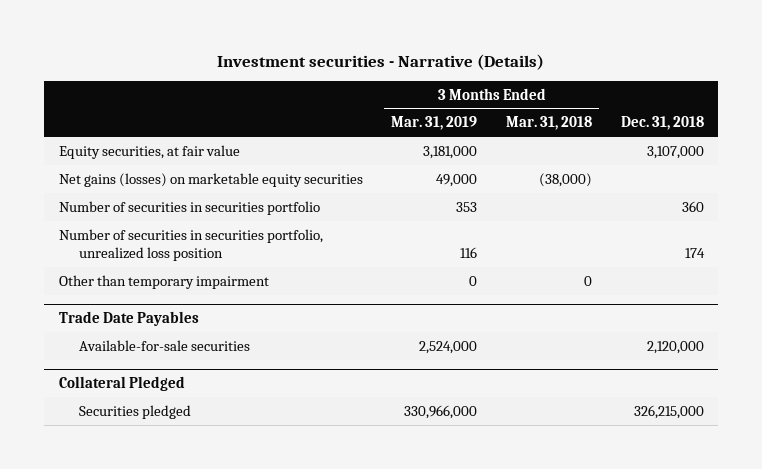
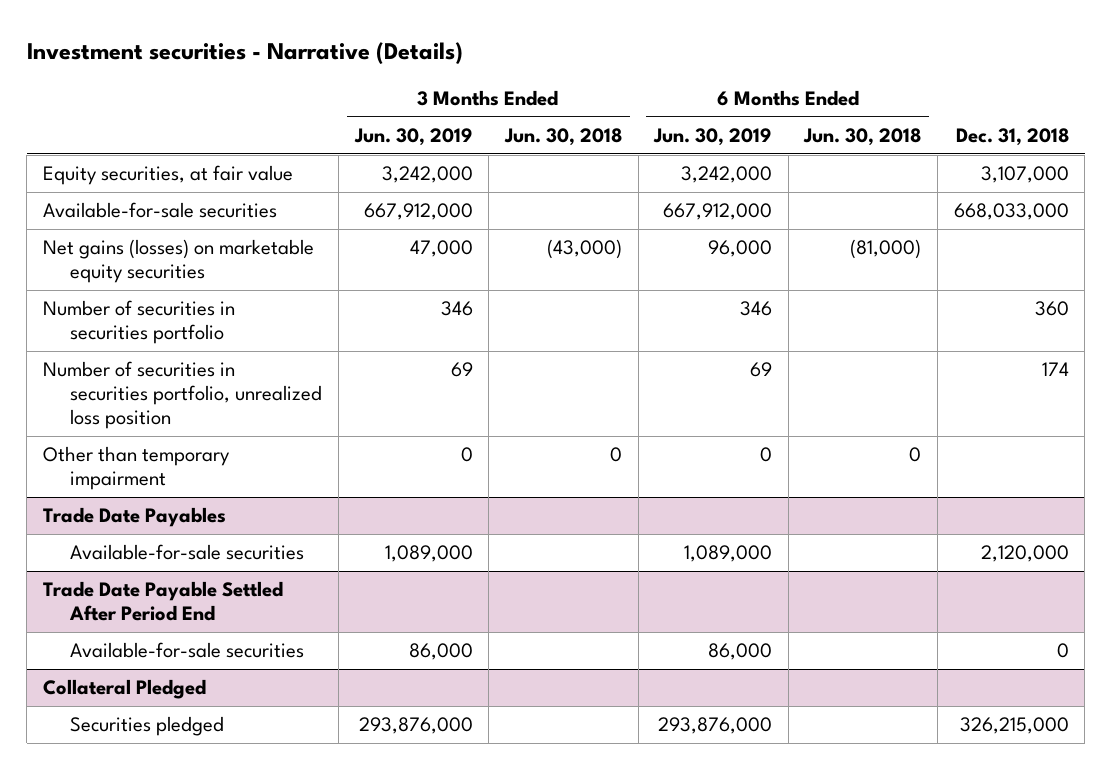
- | 3 Months Ended Mar. 31, 2019 | 3 Months Ended Mar. 31, 2018 | Dec. 31, 2018
+ | 3 Months Ended Jun. 30, 2019 | 3 Months Ended Jun. 30, 2018 | 6 Months Ended Jun. 30, 2019 | 6 Months Ended Jun. 30, 2018 | Dec. 31, 2018
+ Available-for-sale securities | 667,912,000 | | 667,912,000 | | 668,033,000
+ Trade Date Payable Settled After Period End
+ Available-for-sale securities | 86,000 | | 86,000 | | 0

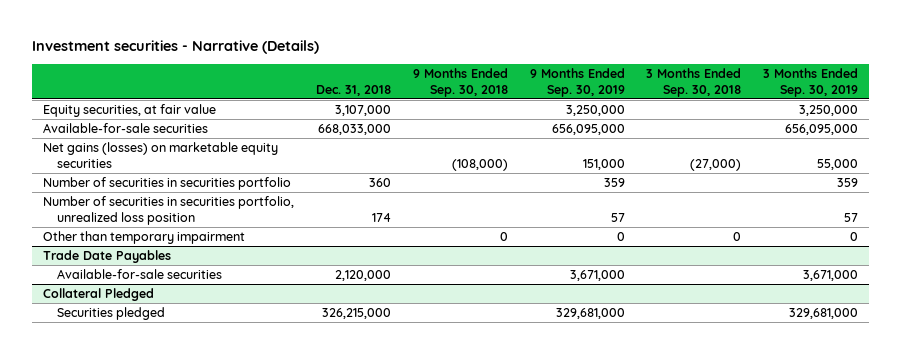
- | 3 Months Ended Jun. 30, 2019 | 3 Months Ended Jun. 30, 2018 | 6 Months Ended Jun. 30, 2019 | 6 Months Ended Jun. 30, 2018 | Dec. 31, 2018
+ | Dec. 31, 2018 | 9 Months Ended Sep. 30, 2018 | 9 Months Ended Sep. 30, 2019 | 3 Months Ended Sep. 30, 2018 | 3 Months Ended Sep. 30, 2019
- Trade Date Payable Settled After Period End
- Available-for-sale securities | 86,000 | | 86,000 | | 0

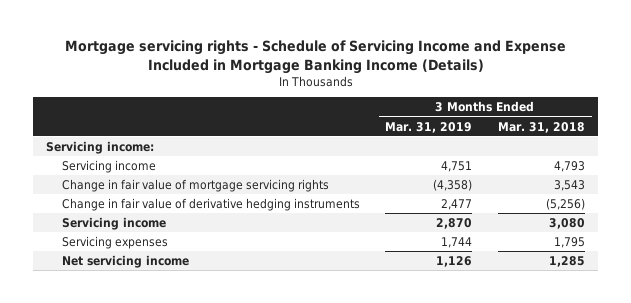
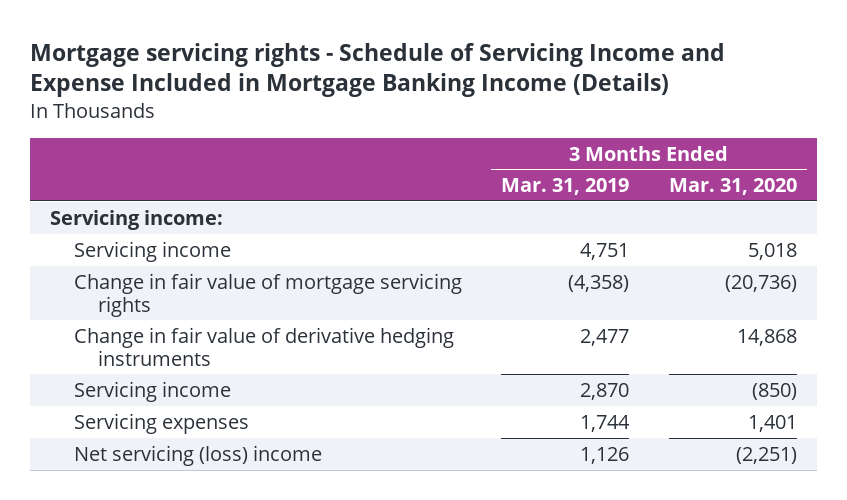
- | 3 Months Ended Mar. 31, 2019 | 3 Months Ended Mar. 31, 2018
+ | 3 Months Ended Mar. 31, 2019 | 3 Months Ended Mar. 31, 2020
- Net servicing income | 1,126 | 1,285
+ Net servicing (loss) income | 1,126 | (2,251)

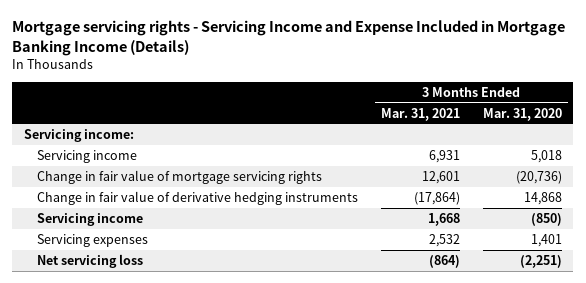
- Mortgage servicing rights - Schedule of Servicing Income and Expense Included in Mortgage Banking Income (Details)
+ Mortgage servicing rights - Servicing Income and Expense Included in Mortgage Banking Income (Details)
- | 3 Months Ended Mar. 31, 2019 | 3 Months Ended Mar. 31, 2020
+ | 3 Months Ended Mar. 31, 2021 | 3 Months Ended Mar. 31, 2020
- Net servicing (loss) income | 1,126 | (2,251)
+ Net servicing loss | (864) | (2,251)

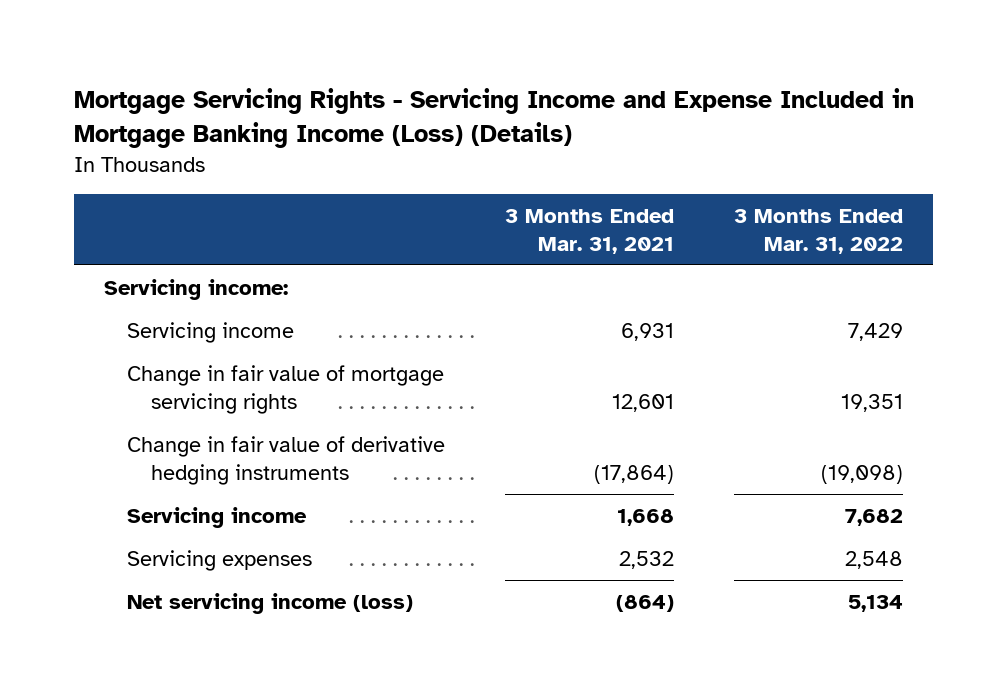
- Mortgage servicing rights - Servicing Income and Expense Included in Mortgage Banking Income (Details)
+ Mortgage Servicing Rights - Servicing Income and Expense Included in Mortgage Banking Income (Loss) (Details)
- | 3 Months Ended Mar. 31, 2021 | 3 Months Ended Mar. 31, 2020
+ | 3 Months Ended Mar. 31, 2021 | 3 Months Ended Mar. 31, 2022
- Net servicing loss | (864) | (2,251)
+ Net servicing income (loss) | (864) | 5,134

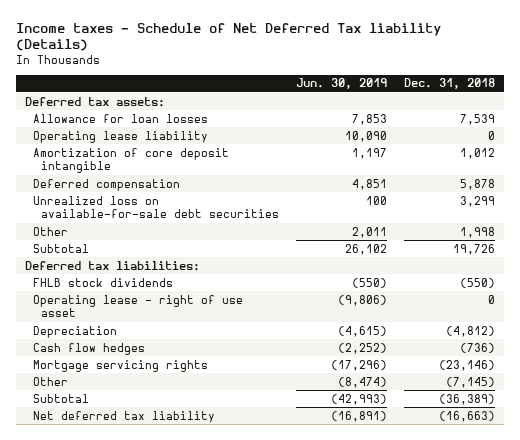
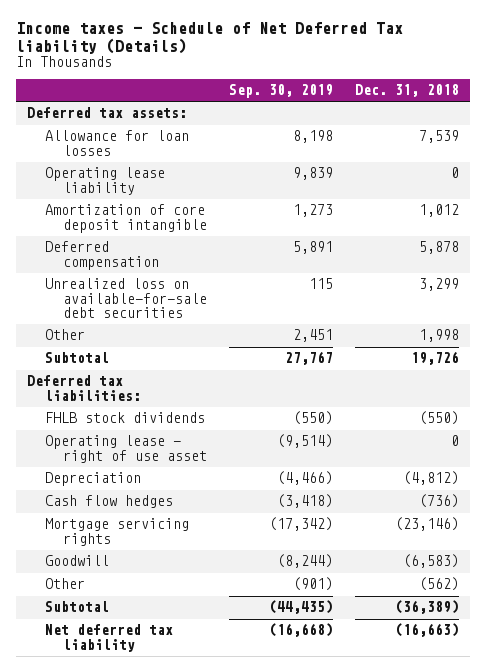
- | Jun. 30, 2019 | Dec. 31, 2018
+ | Sep. 30, 2019 | Dec. 31, 2018
- Other | (8,474) | (7,145)
+ Goodwill | (8,244) | (6,583)
+ Other | (901) | (562)

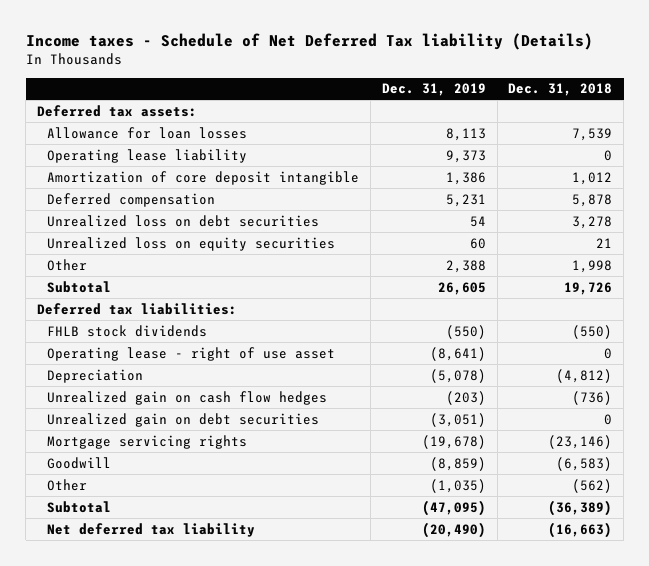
- | Sep. 30, 2019 | Dec. 31, 2018
+ | Dec. 31, 2019 | Dec. 31, 2018
- Unrealized loss on available-for-sale debt securities | 115 | 3,299
+ Unrealized loss on debt securities | 54 | 3,278
+ Unrealized loss on equity securities | 60 | 21
- Cash flow hedges | (3,418) | (736)
+ Unrealized gain on cash flow hedges | (203) | (736)
+ Unrealized gain on debt securities | (3,051) | 0

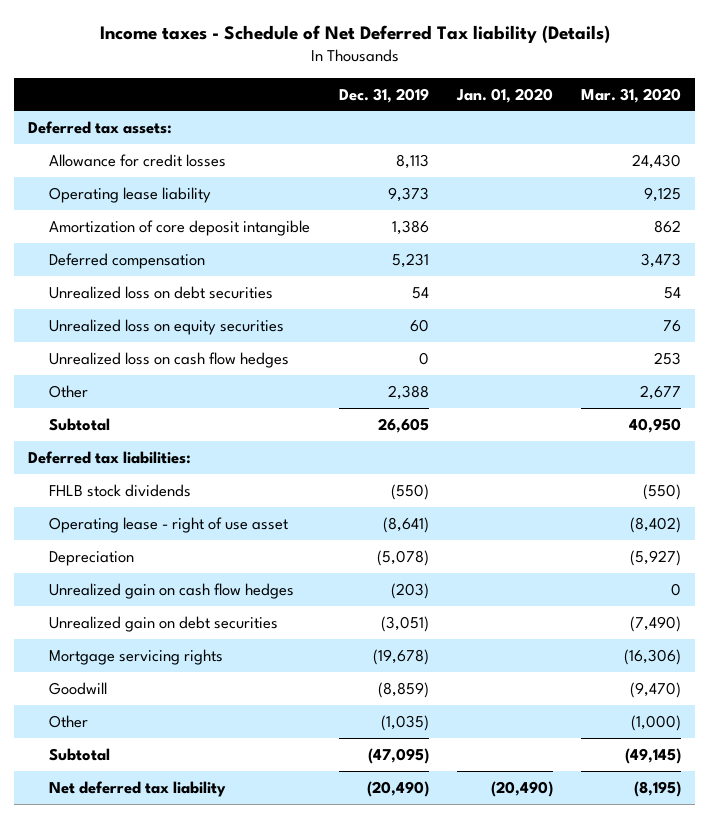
- | Dec. 31, 2019 | Dec. 31, 2018
+ | Dec. 31, 2019 | Jan. 01, 2020 | Mar. 31, 2020
- Allowance for loan losses | 8,113 | 7,539
+ Allowance for credit losses | 8,113 | | 24,430
+ Unrealized loss on cash flow hedges | 0 | | 253

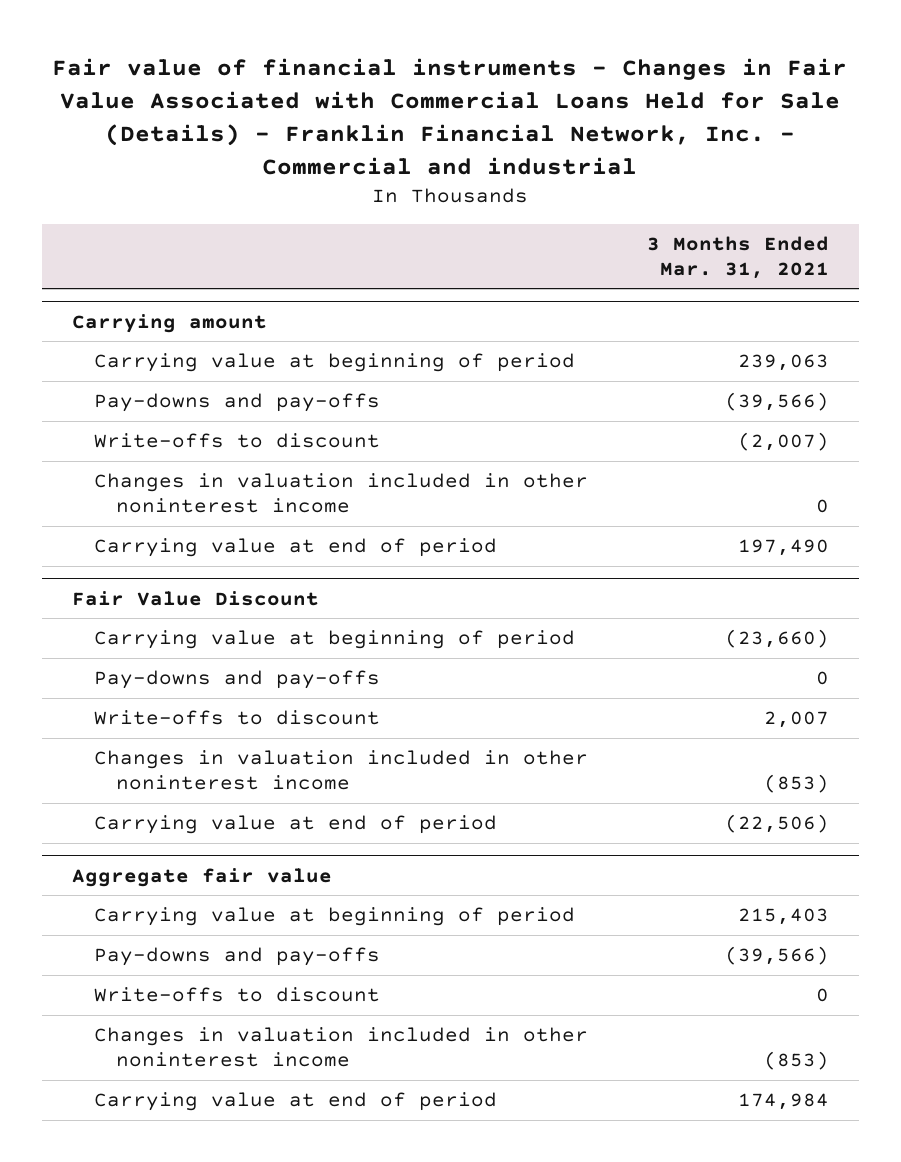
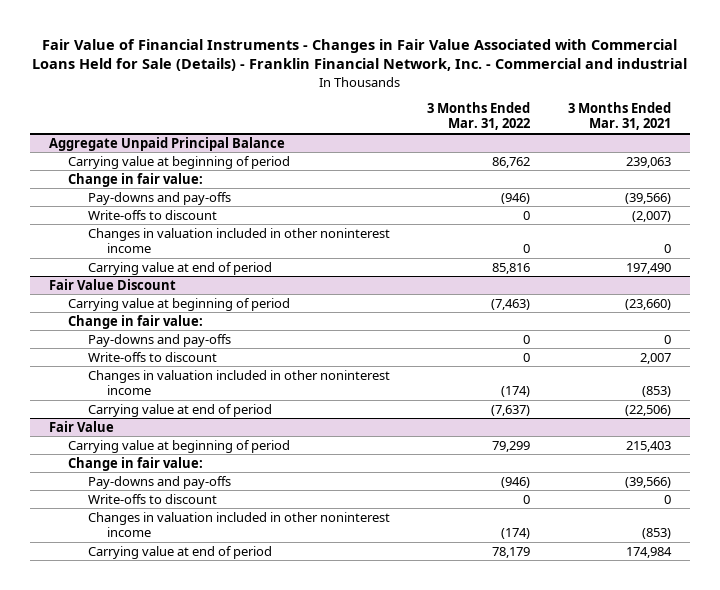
- Fair value of financial instruments - Changes in Fair Value Associated with Commercial Loans Held for Sale (Details) - Franklin Financial Network, Inc. - Commercial and industrial
+ Fair Value of Financial Instruments - Changes in Fair Value Associated with Commercial Loans Held for Sale (Details) - Franklin Financial Network, Inc. - Commercial and industrial
- | 3 Months Ended Mar. 31, 2021
+ | 3 Months Ended Mar. 31, 2022 | 3 Months Ended Mar. 31, 2021
- Carrying amount
+ Aggregate Unpaid Principal Balance
+ Change in fair value:
@ Fair Value Discount
+ Change in fair value:
- Aggregate fair value
+ Fair Value
+ Change in fair value:

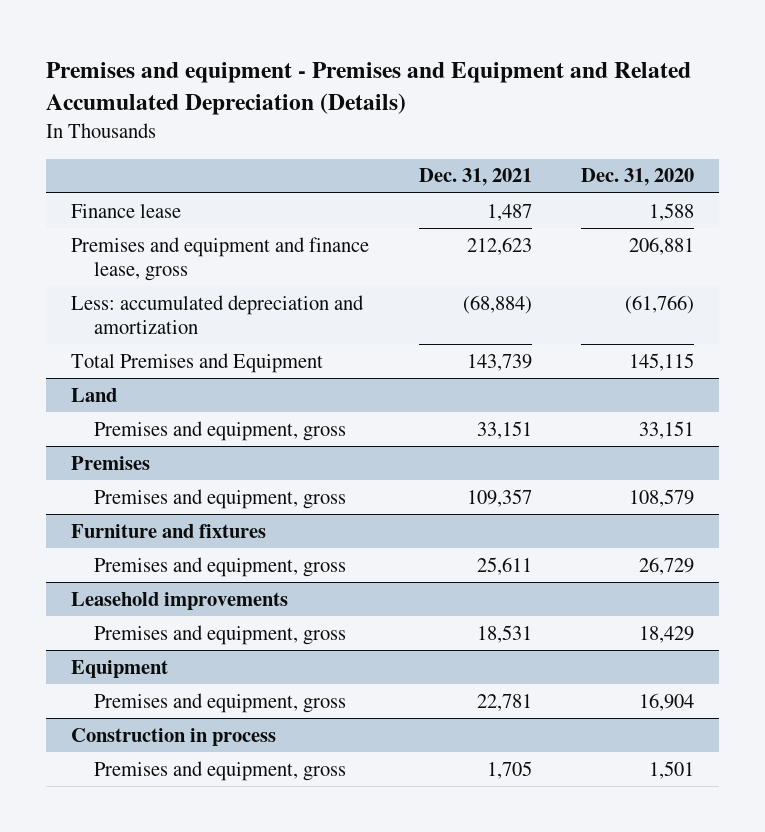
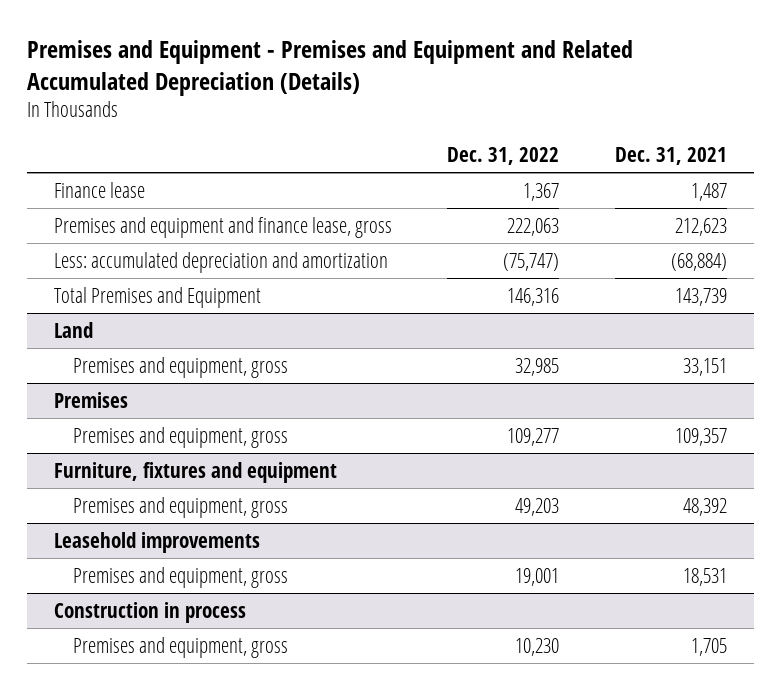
- Premises and equipment - Premises and Equipment and Related Accumulated Depreciation (Details)
+ Premises and Equipment - Premises and Equipment and Related Accumulated Depreciation (Details)
- | Dec. 31, 2021 | Dec. 31, 2020
+ | Dec. 31, 2022 | Dec. 31, 2021
- Furniture and fixtures
- Premises and equipment, gross | 25,611 | 26,729
+ Furniture, fixtures and equipment
+ Premises and equipment, gross | 49,203 | 48,392
- Equipment
- Premises and equipment, gross | 22,781 | 16,904

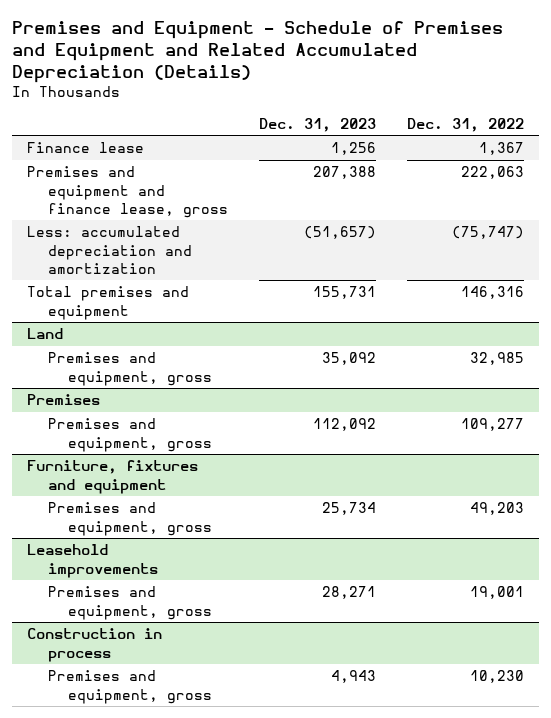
- Premises and Equipment - Premises and Equipment and Related Accumulated Depreciation (Details)
+ Premises and Equipment - Schedule of Premises and Equipment and Related Accumulated Depreciation (Details)
- | Dec. 31, 2022 | Dec. 31, 2021
+ | Dec. 31, 2023 | Dec. 31, 2022
- Total Premises and Equipment | 146,316 | 143,739
+ Total premises and equipment | 155,731 | 146,316

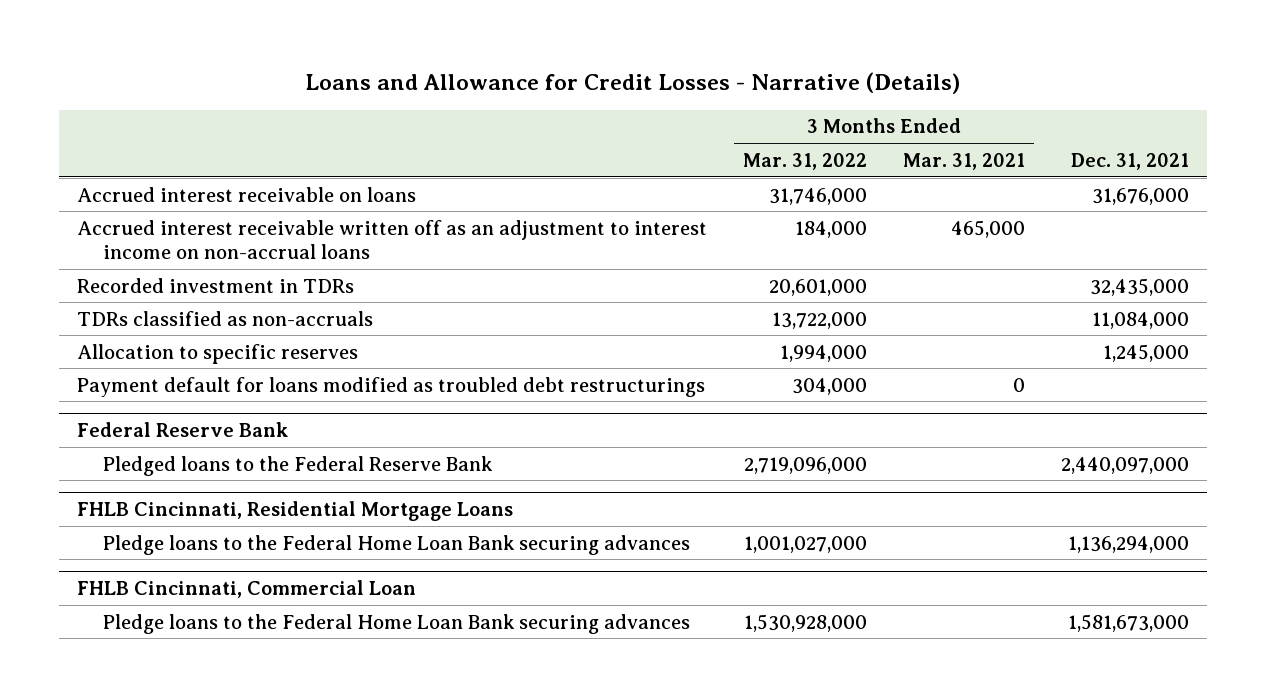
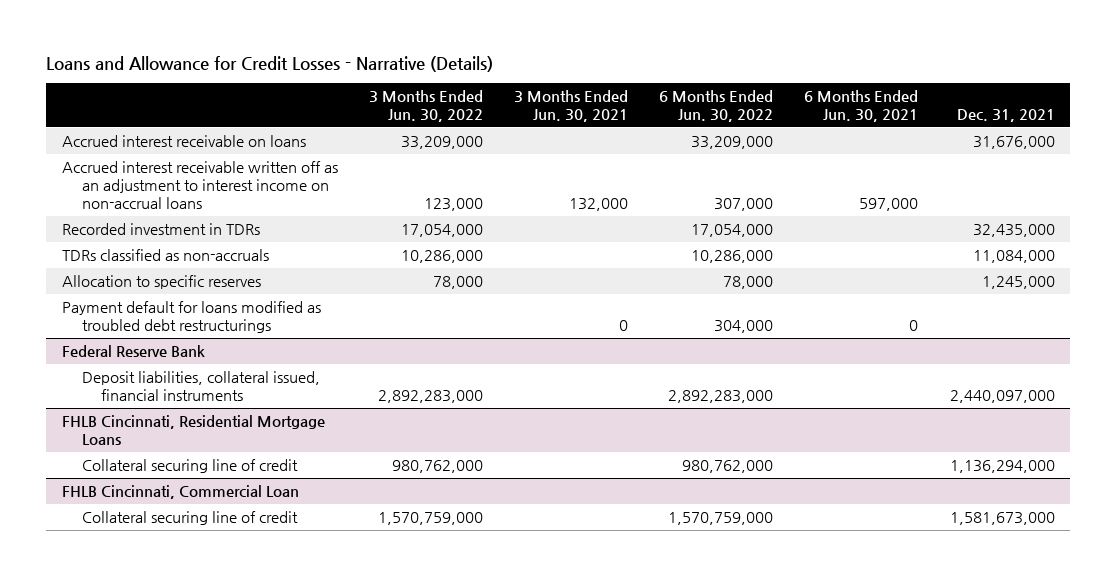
- | 3 Months Ended Mar. 31, 2022 | 3 Months Ended Mar. 31, 2021 | Dec. 31, 2021
+ | 3 Months Ended Jun. 30, 2022 | 3 Months Ended Jun. 30, 2021 | 6 Months Ended Jun. 30, 2022 | 6 Months Ended Jun. 30, 2021 | Dec. 31, 2021
@ Federal Reserve Bank
- Pledged loans to the Federal Reserve Bank | 2,719,096,000 | | 2,440,097,000
+ Deposit liabilities, collateral issued, financial instruments | 2,892,283,000 | | 2,892,283,000 | | 2,440,097,000
@ FHLB Cincinnati, Residential Mortgage Loans
- Pledge loans to the Federal Home Loan Bank securing advances | 1,001,027,000 | | 1,136,294,000
+ Collateral securing line of credit | 980,762,000 | | 980,762,000 | | 1,136,294,000
@ FHLB Cincinnati, Commercial Loan
- Pledge loans to the Federal Home Loan Bank securing advances | 1,530,928,000 | | 1,581,673,000
+ Collateral securing line of credit | 1,570,759,000 | | 1,570,759,000 | | 1,581,673,000

